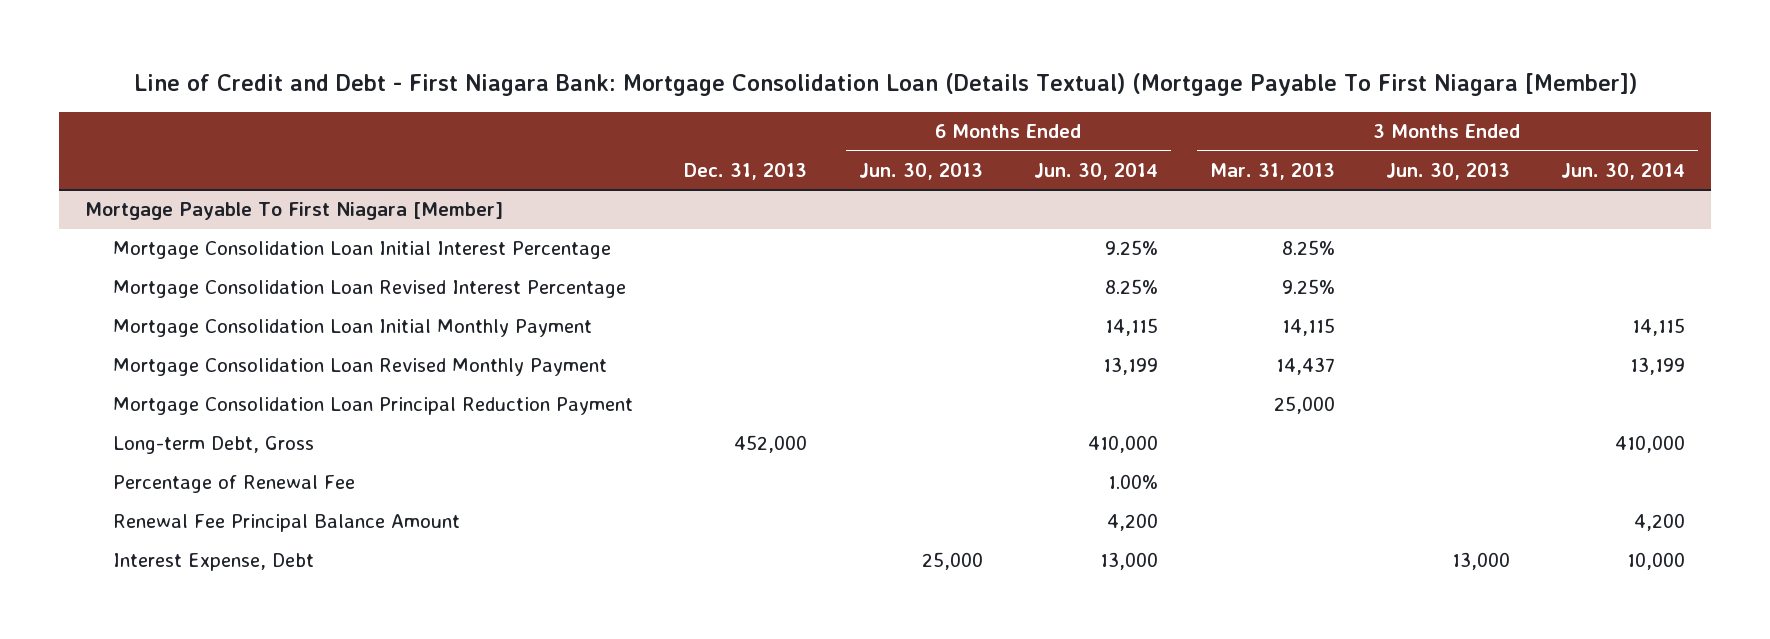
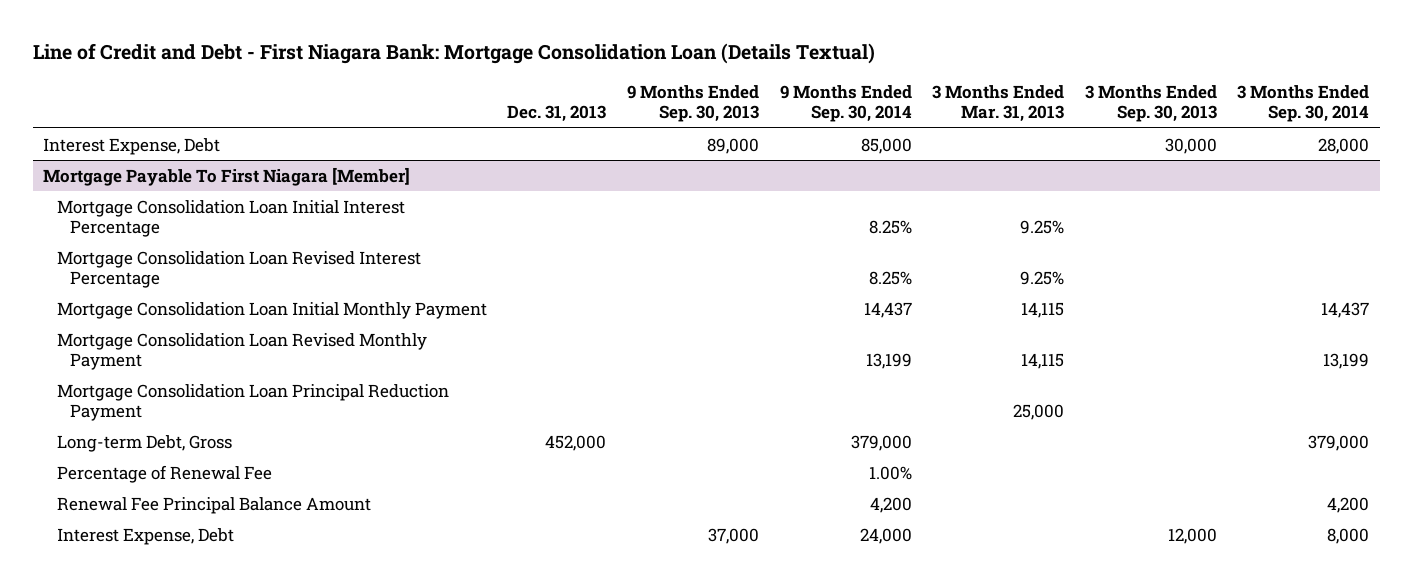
- Line of Credit and Debt - First Niagara Bank: Mortgage Consolidation Loan (Details Textual) (Mortgage Payable To First Niagara [Member])
+ Line of Credit and Debt - First Niagara Bank: Mortgage Consolidation Loan (Details Textual)
- | Dec. 31, 2013 | 6 Months Ended Jun. 30, 2013 | 6 Months Ended Jun. 30, 2014 | 3 Months Ended Mar. 31, 2013 | 3 Months Ended Jun. 30, 2013 | 3 Months Ended Jun. 30, 2014
+ | Dec. 31, 2013 | 9 Months Ended Sep. 30, 2013 | 9 Months Ended Sep. 30, 2014 | 3 Months Ended Mar. 31, 2013 | 3 Months Ended Sep. 30, 2013 | 3 Months Ended Sep. 30, 2014
+ Interest Expense, Debt | | 89,000 | 85,000 | | 30,000 | 28,000
@ Mortgage Payable To First Niagara [Member]
- Mortgage Consolidation Loan Initial Interest Percentage | | | 9.25% | 8.25% | |
+ Mortgage Consolidation Loan Initial Interest Percentage | | | 8.25% | 9.25% | |
- Mortgage Consolidation Loan Revised Monthly Payment | | | 13,199 | 14,437 | | 13,199
+ Mortgage Consolidation Loan Revised Monthly Payment | | | 13,199 | 14,115 | | 13,199

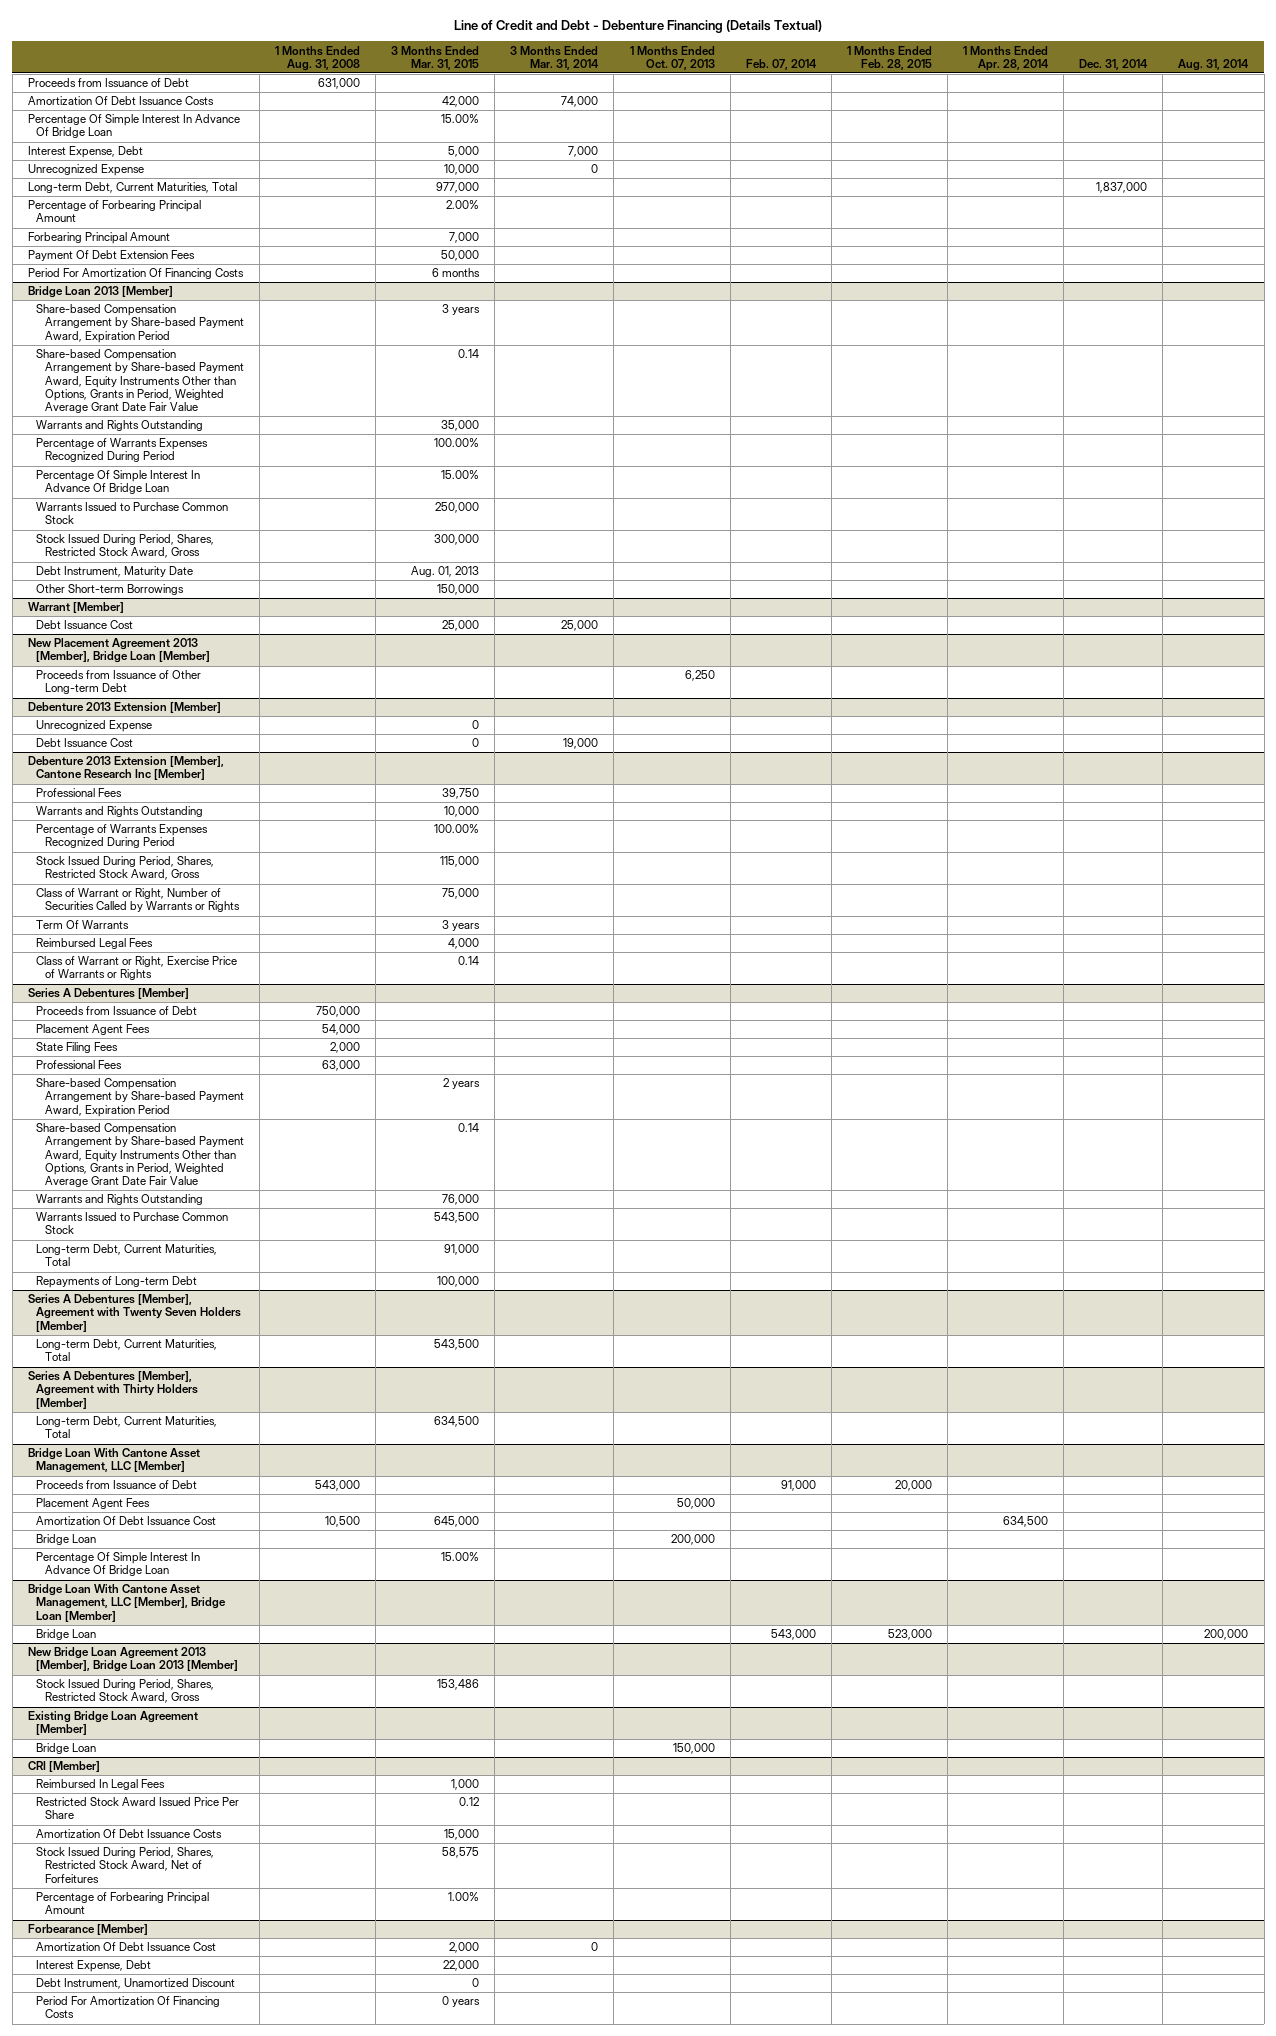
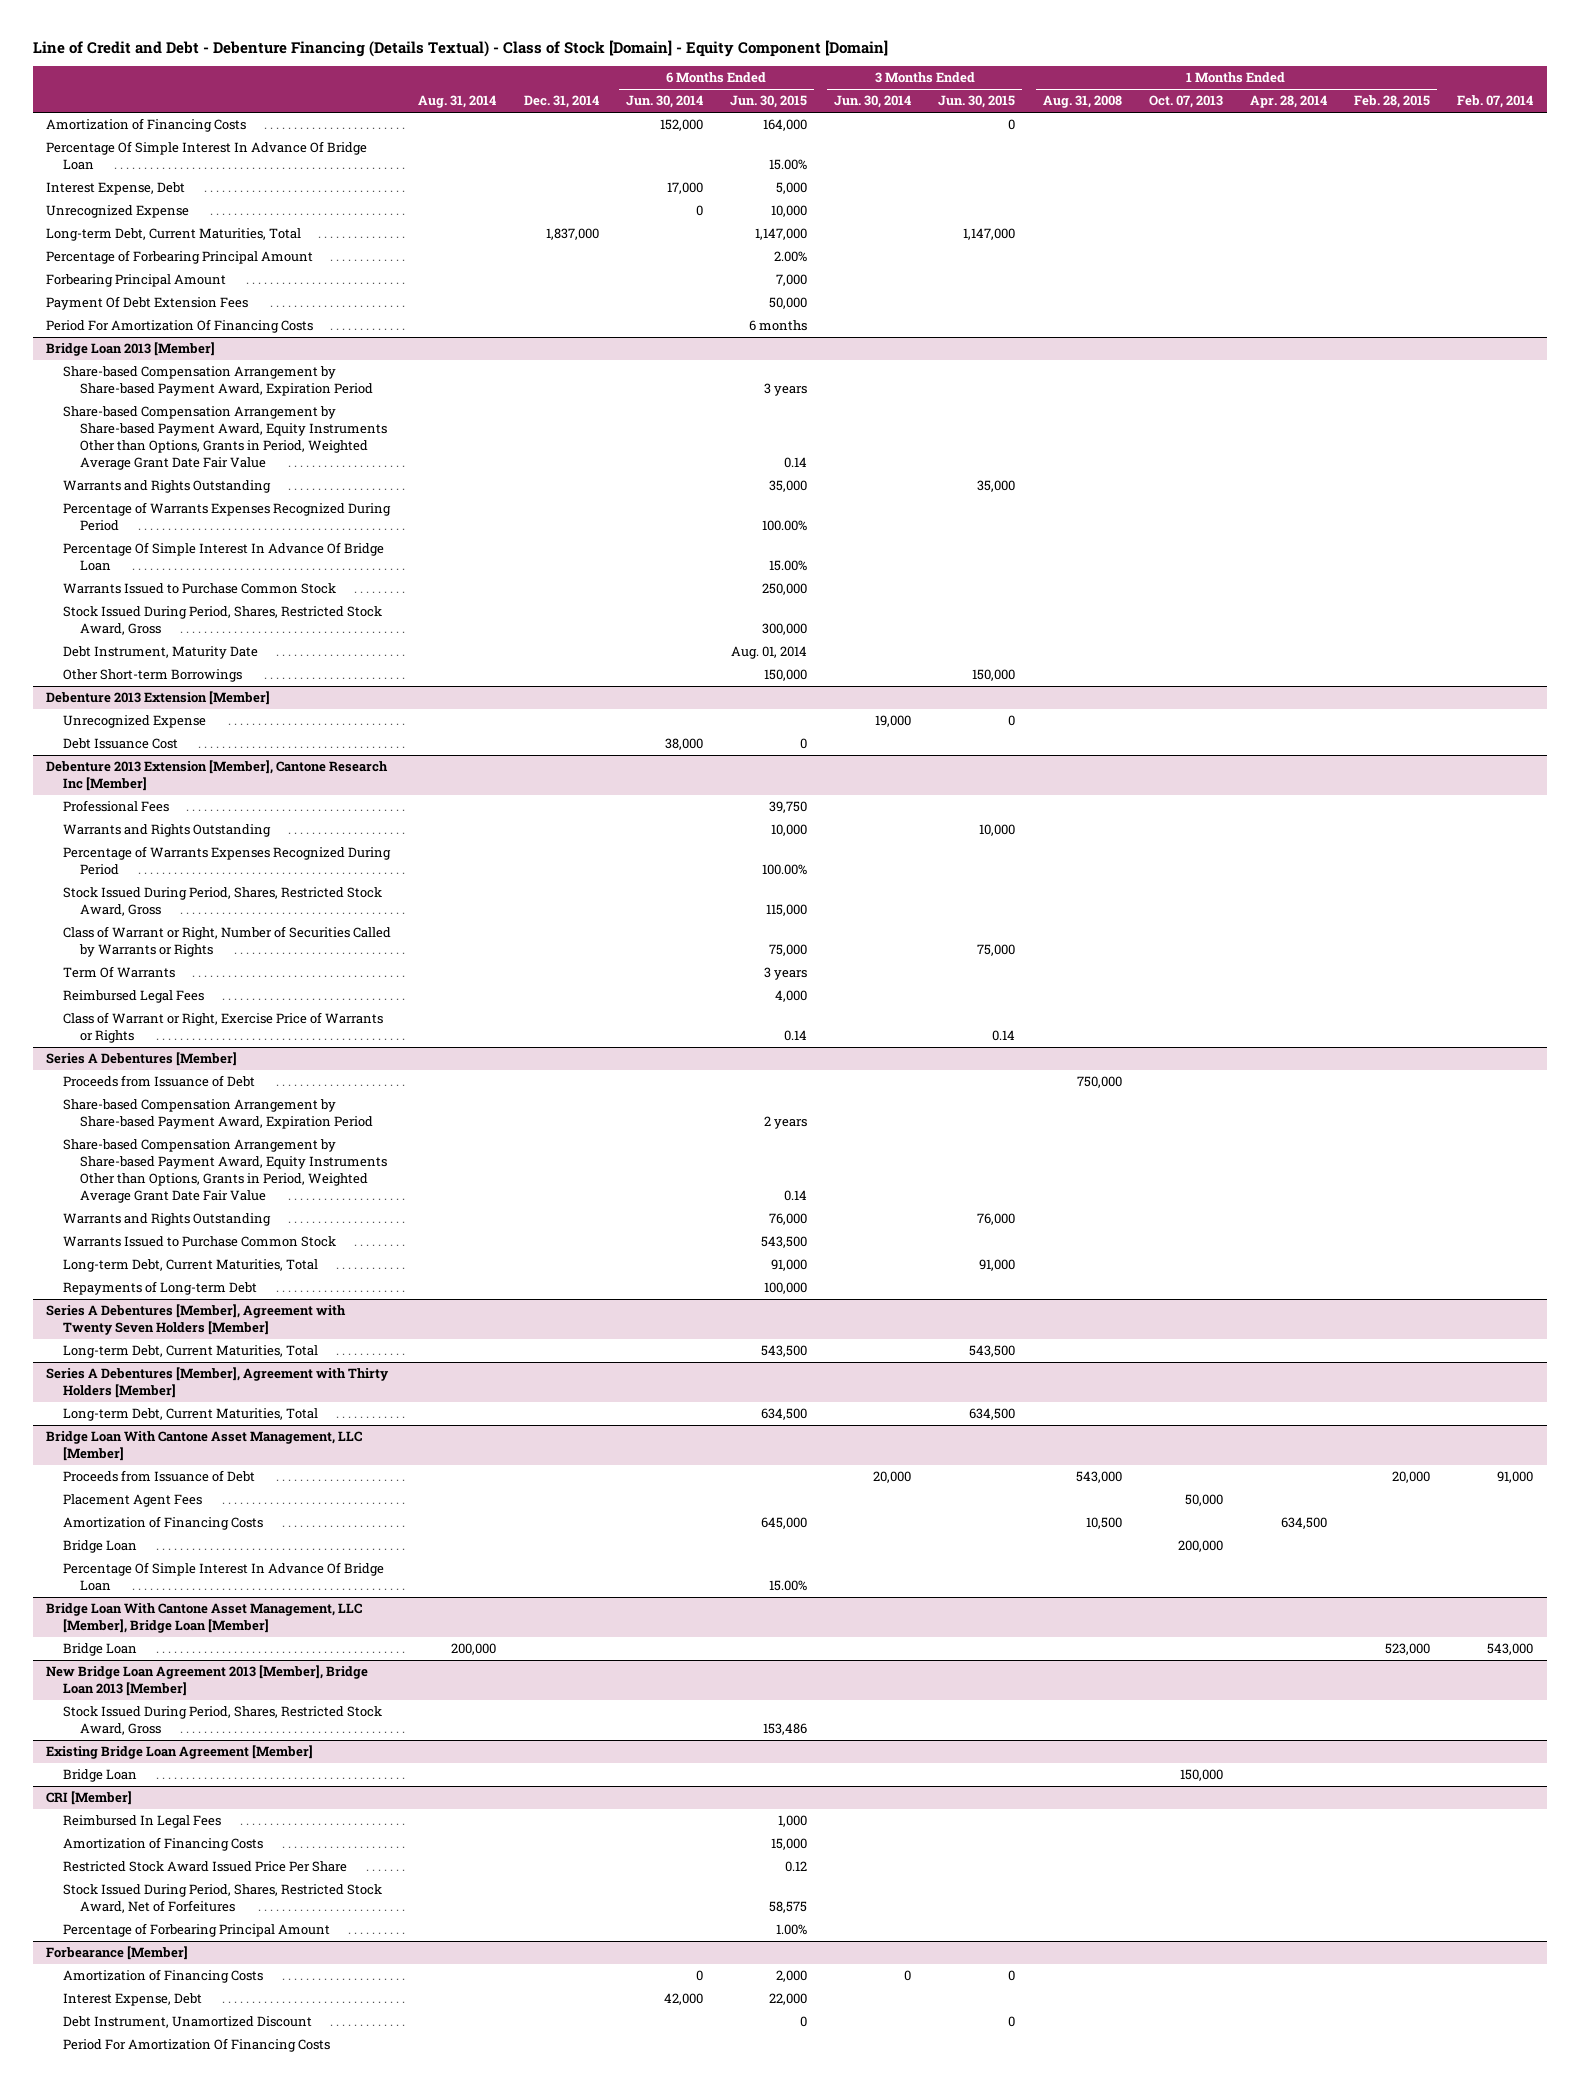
- Line of Credit and Debt - Debenture Financing (Details Textual)
+ Line of Credit and Debt - Debenture Financing (Details Textual) - Class of Stock [Domain] - Equity Component [Domain]
- | 1 Months Ended Aug. 31, 2008 | 3 Months Ended Mar. 31, 2015 | 3 Months Ended Mar. 31, 2014 | 1 Months Ended Oct. 07, 2013 | Feb. 07, 2014 | 1 Months Ended Feb. 28, 2015 | 1 Months Ended Apr. 28, 2014 | Dec. 31, 2014 | Aug. 31, 2014
+ | Aug. 31, 2014 | Dec. 31, 2014 | 6 Months Ended Jun. 30, 2014 | 6 Months Ended Jun. 30, 2015 | 3 Months Ended Jun. 30, 2014 | 3 Months Ended Jun. 30, 2015 | 1 Months Ended Aug. 31, 2008 | 1 Months Ended Oct. 07, 2013 | 1 Months Ended Apr. 28, 2014 | 1 Months Ended Feb. 28, 2015 | Feb. 07, 2014
- Proceeds from Issuance of Debt | 631,000 | | | | | | | |
- Amortization Of Debt Issuance Costs | | 42,000 | 74,000 | | | | | |
+ Amortization of Financing Costs | | | 152,000 | 164,000 | | 0 | | | | |
- Warrant [Member]
- Debt Issuance Cost | | 25,000 | 25,000 | | | | | |
- New Placement Agreement 2013 [Member], Bridge Loan [Member]
- Proceeds from Issuance of Other Long-term Debt | | | | 6,250 | | | | |
@ Series A Debentures [Member]
- Placement Agent Fees | 54,000 | | | | | | | |
- State Filing Fees | 2,000 | | | | | | | |
- Professional Fees | 63,000 | | | | | | | |
@ Bridge Loan With Cantone Asset Management, LLC [Member]
- Amortization Of Debt Issuance Cost | 10,500 | 645,000 | | | | | 634,500 | |
+ Amortization of Financing Costs | | | | 645,000 | | | 10,500 | | 634,500 | |
@ CRI [Member]
+ Amortization of Financing Costs | | | | 15,000 | | | | | | |
- Amortization Of Debt Issuance Costs | | 15,000 | | | | | | |
@ Forbearance [Member]
- Amortization Of Debt Issuance Cost | | 2,000 | 0 | | | | | |
+ Amortization of Financing Costs | | | 0 | 2,000 | 0 | 0 | | | | |

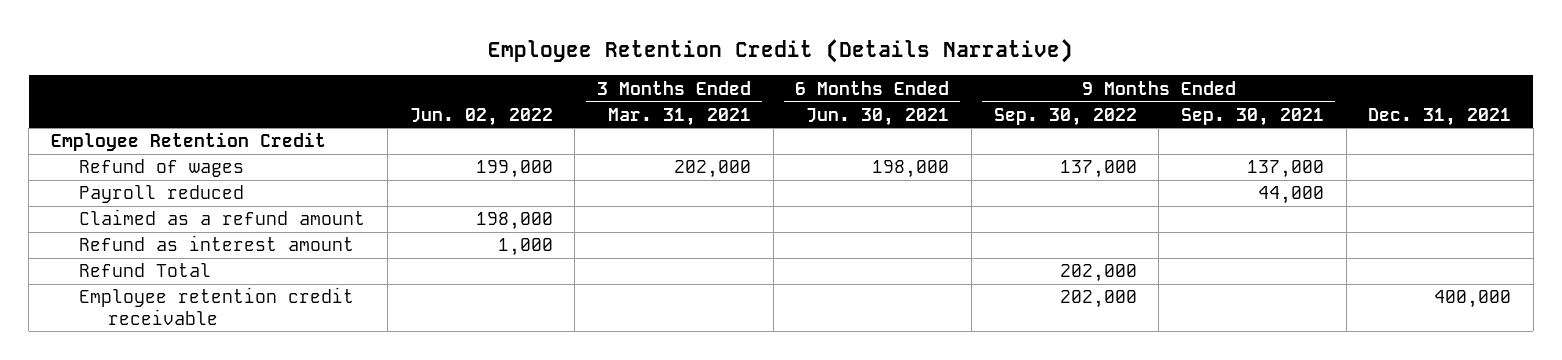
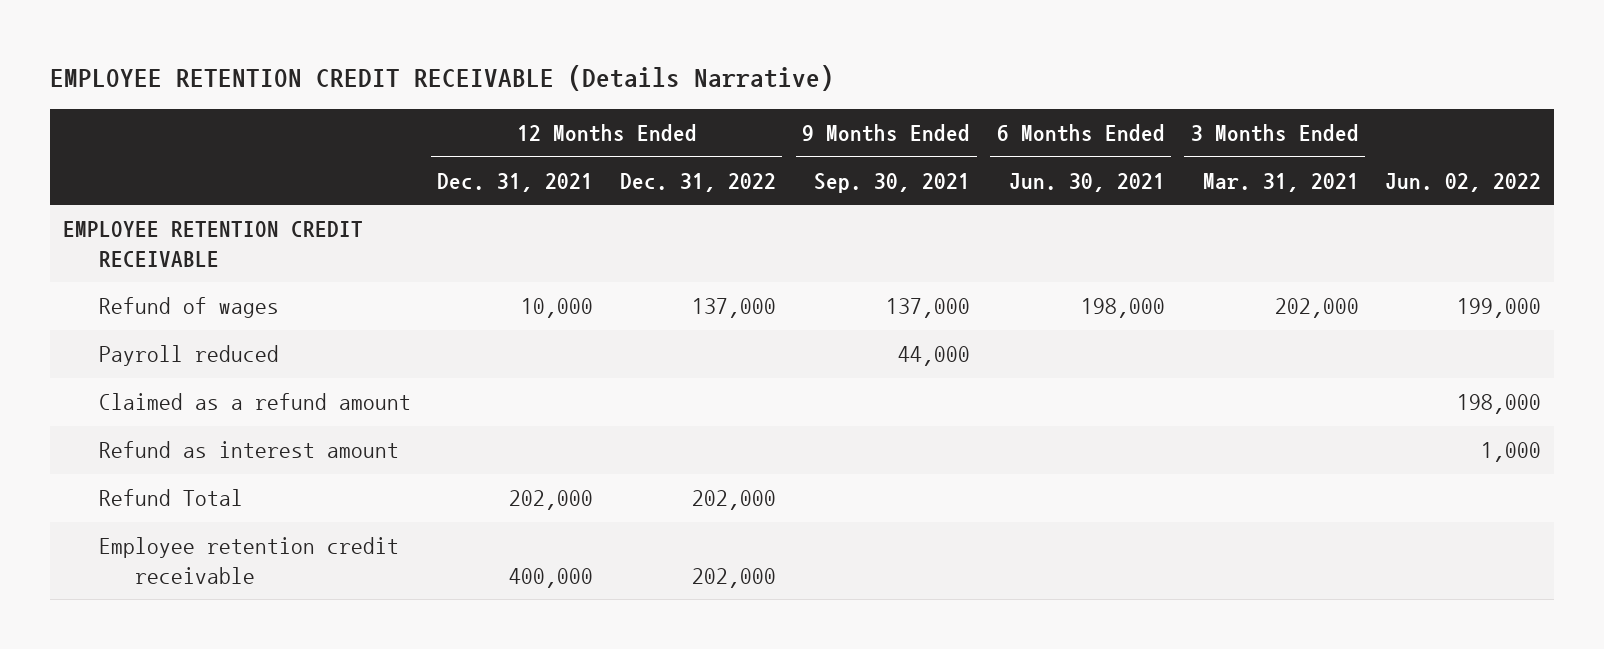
- Employee Retention Credit (Details Narrative)
+ EMPLOYEE RETENTION CREDIT RECEIVABLE (Details Narrative)
- | Jun. 02, 2022 | 3 Months Ended Mar. 31, 2021 | 6 Months Ended Jun. 30, 2021 | 9 Months Ended Sep. 30, 2022 | 9 Months Ended Sep. 30, 2021 | Dec. 31, 2021
+ | 12 Months Ended Dec. 31, 2021 | 12 Months Ended Dec. 31, 2022 | 9 Months Ended Sep. 30, 2021 | 6 Months Ended Jun. 30, 2021 | 3 Months Ended Mar. 31, 2021 | Jun. 02, 2022
- Employee Retention Credit
+ EMPLOYEE RETENTION CREDIT RECEIVABLE

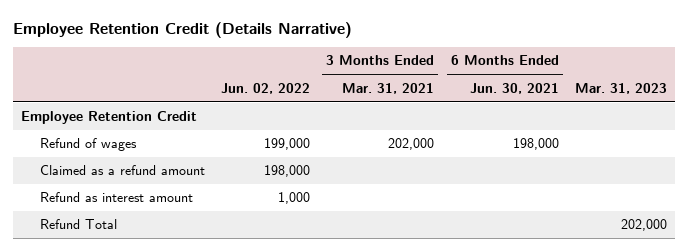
- EMPLOYEE RETENTION CREDIT RECEIVABLE (Details Narrative)
+ Employee Retention Credit (Details Narrative)
- | 12 Months Ended Dec. 31, 2021 | 12 Months Ended Dec. 31, 2022 | 9 Months Ended Sep. 30, 2021 | 6 Months Ended Jun. 30, 2021 | 3 Months Ended Mar. 31, 2021 | Jun. 02, 2022
+ | Jun. 02, 2022 | 3 Months Ended Mar. 31, 2021 | 6 Months Ended Jun. 30, 2021 | Mar. 31, 2023
- EMPLOYEE RETENTION CREDIT RECEIVABLE
+ Employee Retention Credit
- Payroll reduced | | | 44,000 | | |
- Employee retention credit receivable | 400,000 | 202,000 | | | |

